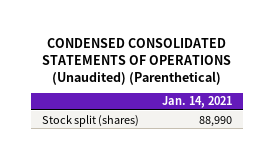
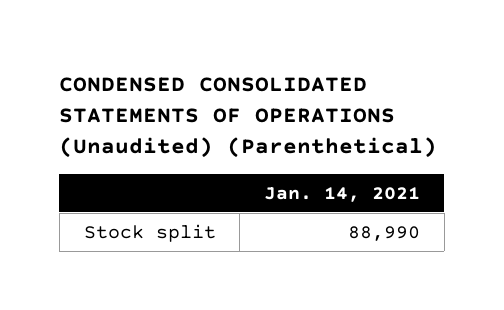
- Stock split (shares) | 88,990
+ Stock split | 88,990

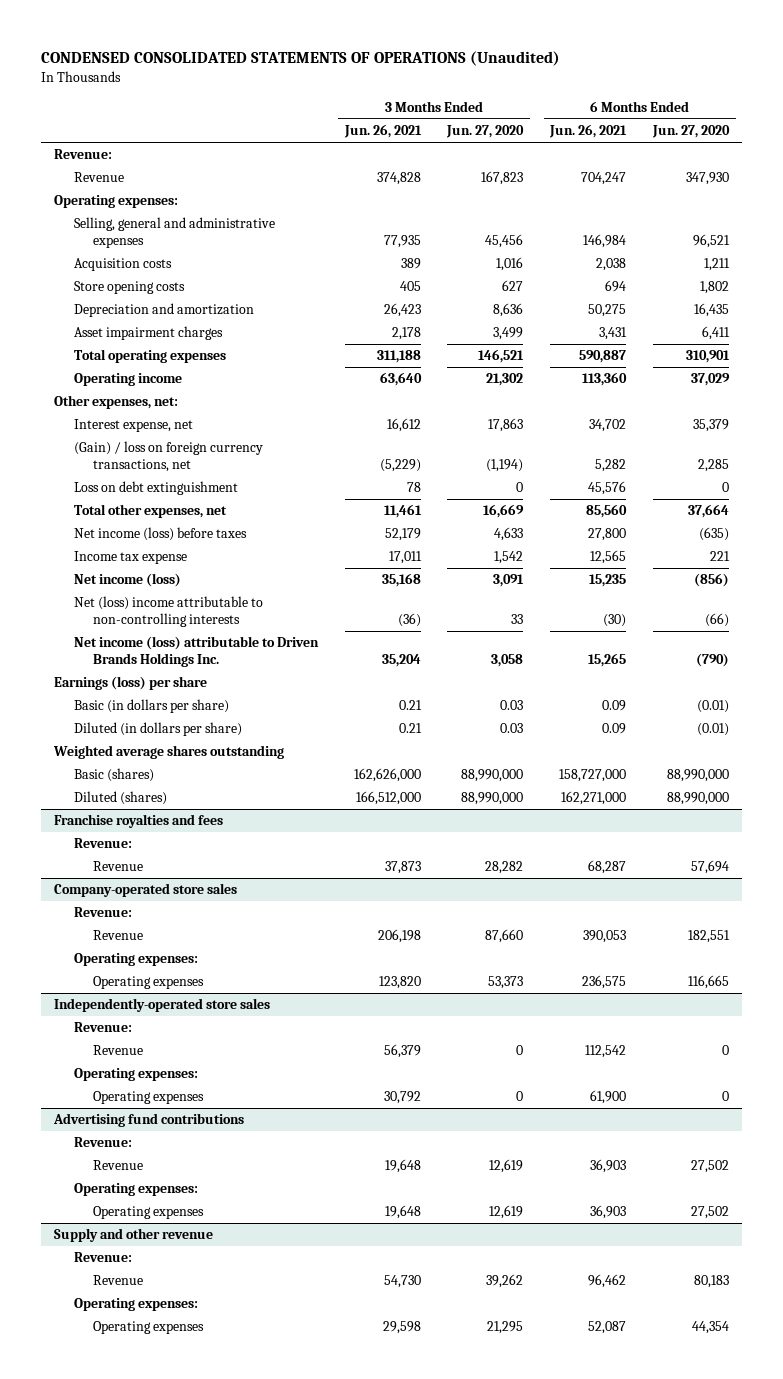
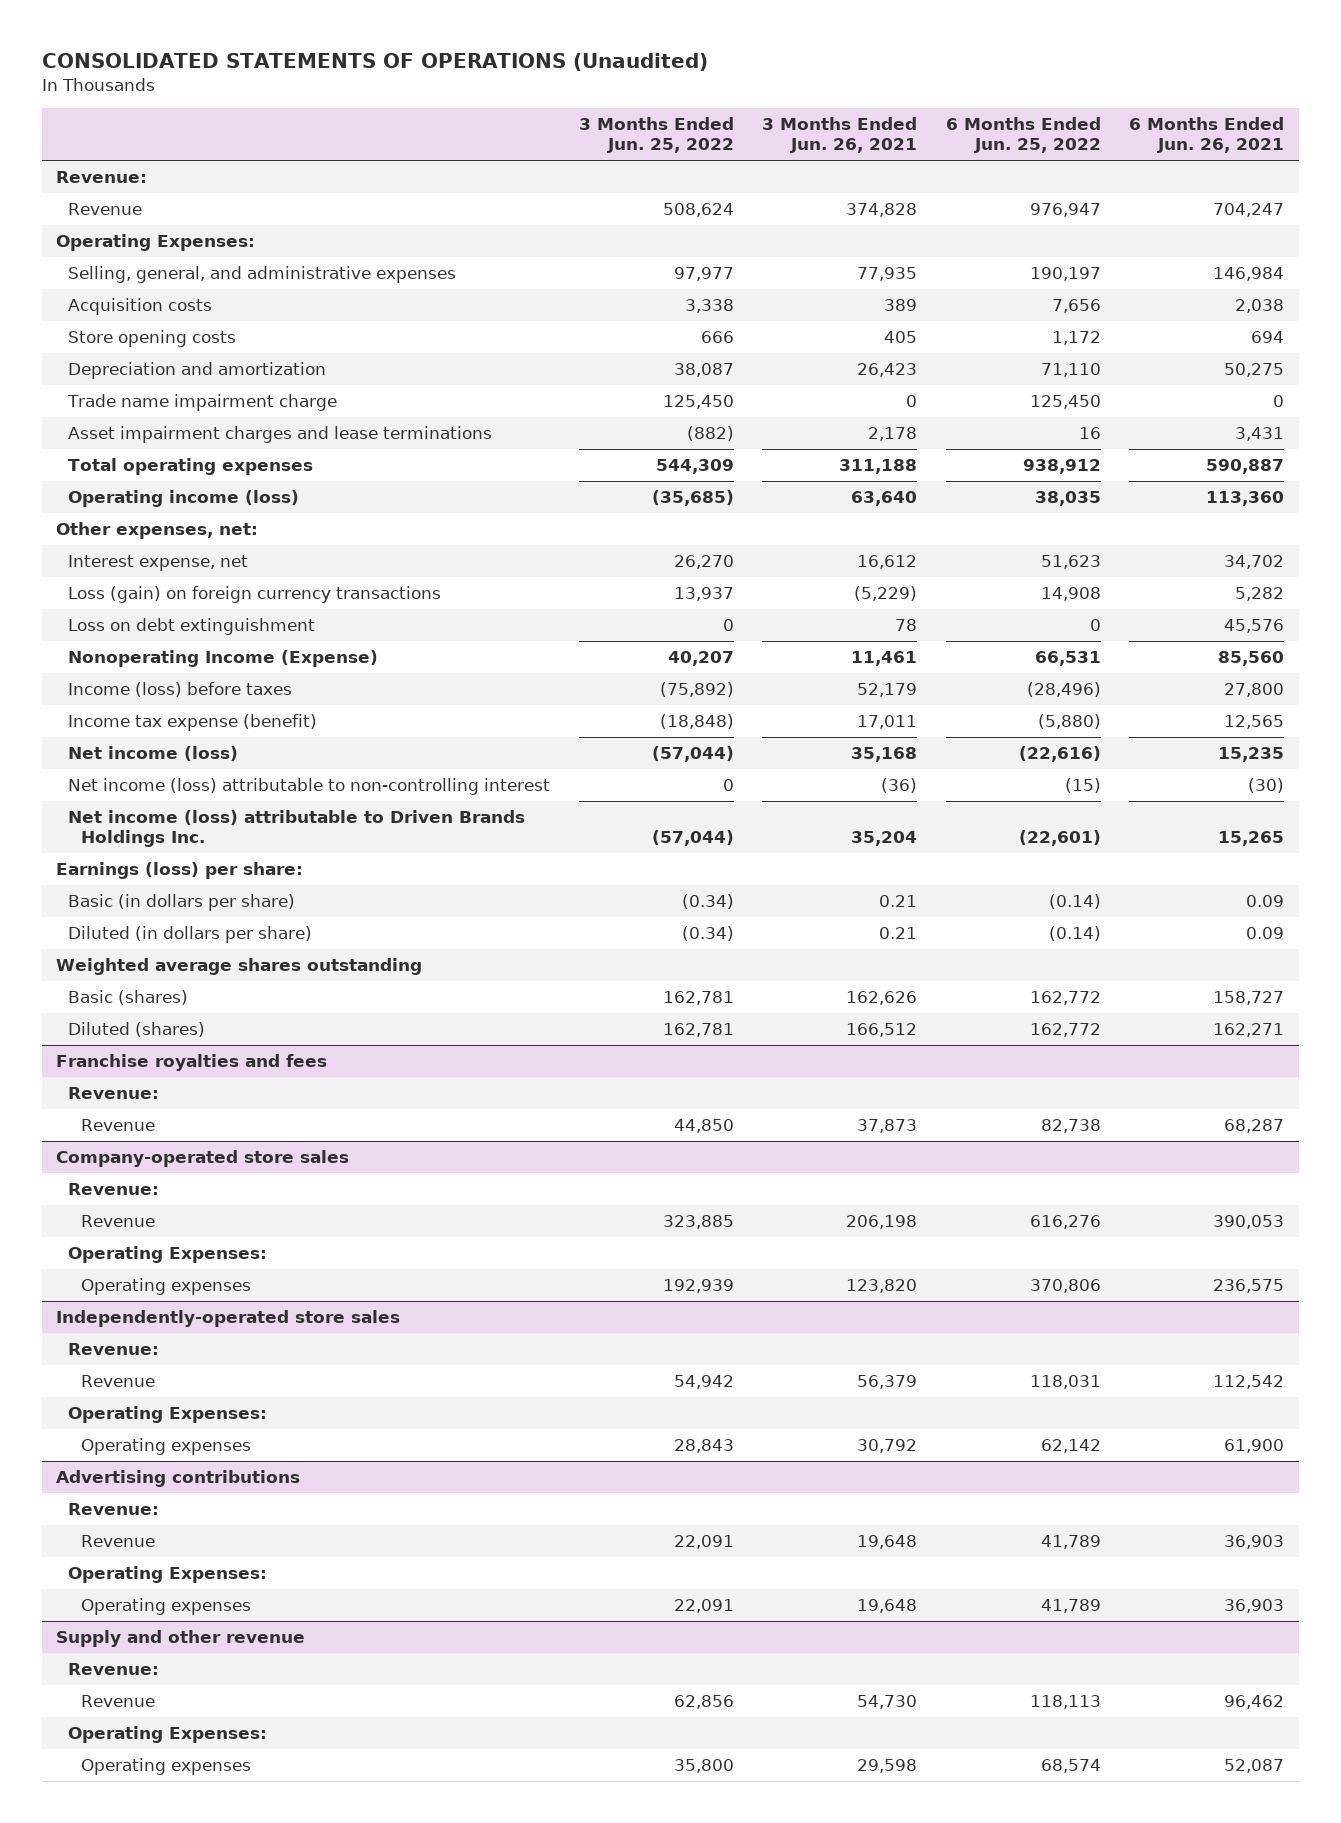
- CONDENSED CONSOLIDATED STATEMENTS OF OPERATIONS (Unaudited)
+ CONSOLIDATED STATEMENTS OF OPERATIONS (Unaudited)
- | 3 Months Ended Jun. 26, 2021 | 3 Months Ended Jun. 27, 2020 | 6 Months Ended Jun. 26, 2021 | 6 Months Ended Jun. 27, 2020
+ | 3 Months Ended Jun. 25, 2022 | 3 Months Ended Jun. 26, 2021 | 6 Months Ended Jun. 25, 2022 | 6 Months Ended Jun. 26, 2021
- Operating expenses:
- Selling, general and administrative expenses | 77,935 | 45,456 | 146,984 | 96,521
+ Operating Expenses:
+ Selling, general, and administrative expenses | 97,977 | 77,935 | 190,197 | 146,984
- Asset impairment charges | 2,178 | 3,499 | 3,431 | 6,411
+ Trade name impairment charge | 125,450 | 0 | 125,450 | 0
+ Asset impairment charges and lease terminations | (882) | 2,178 | 16 | 3,431
- Operating income | 63,640 | 21,302 | 113,360 | 37,029
+ Operating income (loss) | (35,685) | 63,640 | 38,035 | 113,360
- (Gain) / loss on foreign currency transactions, net | (5,229) | (1,194) | 5,282 | 2,285
+ Loss (gain) on foreign currency transactions | 13,937 | (5,229) | 14,908 | 5,282
- Total other expenses, net | 11,461 | 16,669 | 85,560 | 37,664
- Net income (loss) before taxes | 52,179 | 4,633 | 27,800 | (635)
- Income tax expense | 17,011 | 1,542 | 12,565 | 221
+ Nonoperating Income (Expense) | 40,207 | 11,461 | 66,531 | 85,560
+ Income (loss) before taxes | (75,892) | 52,179 | (28,496) | 27,800
+ Income tax expense (benefit) | (18,848) | 17,011 | (5,880) | 12,565
- Net (loss) income attributable to non-controlling interests | (36) | 33 | (30) | (66)
+ Net income (loss) attributable to non-controlling interest | 0 | (36) | (15) | (30)
- Earnings (loss) per share
+ Earnings (loss) per share:
- Basic (shares) | 162,626,000 | 88,990,000 | 158,727,000 | 88,990,000
- Diluted (shares) | 166,512,000 | 88,990,000 | 162,271,000 | 88,990,000
+ Basic (shares) | 162,781 | 162,626 | 162,772 | 158,727
+ Diluted (shares) | 162,781 | 166,512 | 162,772 | 162,271
@ Company-operated store sales
- Operating expenses:
+ Operating Expenses:
@ Independently-operated store sales
- Operating expenses:
+ Operating Expenses:
- Advertising fund contributions
+ Advertising contributions
- Operating expenses:
+ Operating Expenses:
@ Supply and other revenue
- Operating expenses:
+ Operating Expenses:

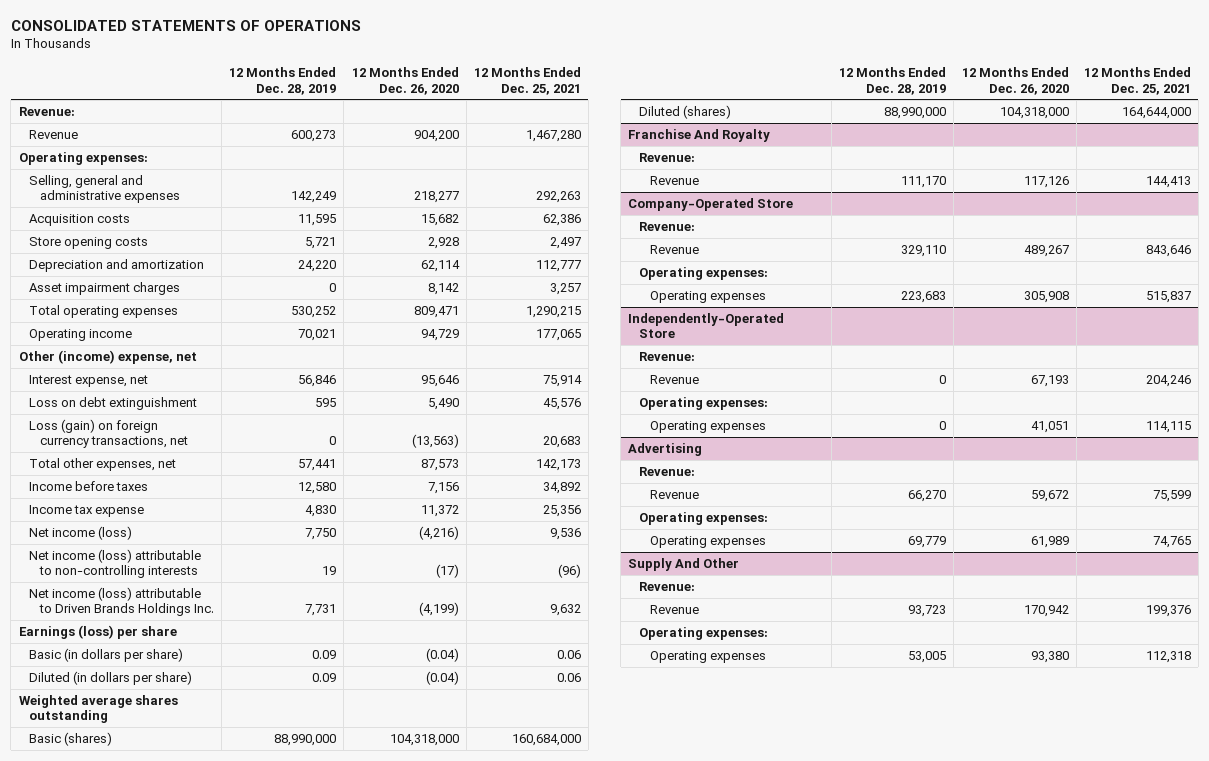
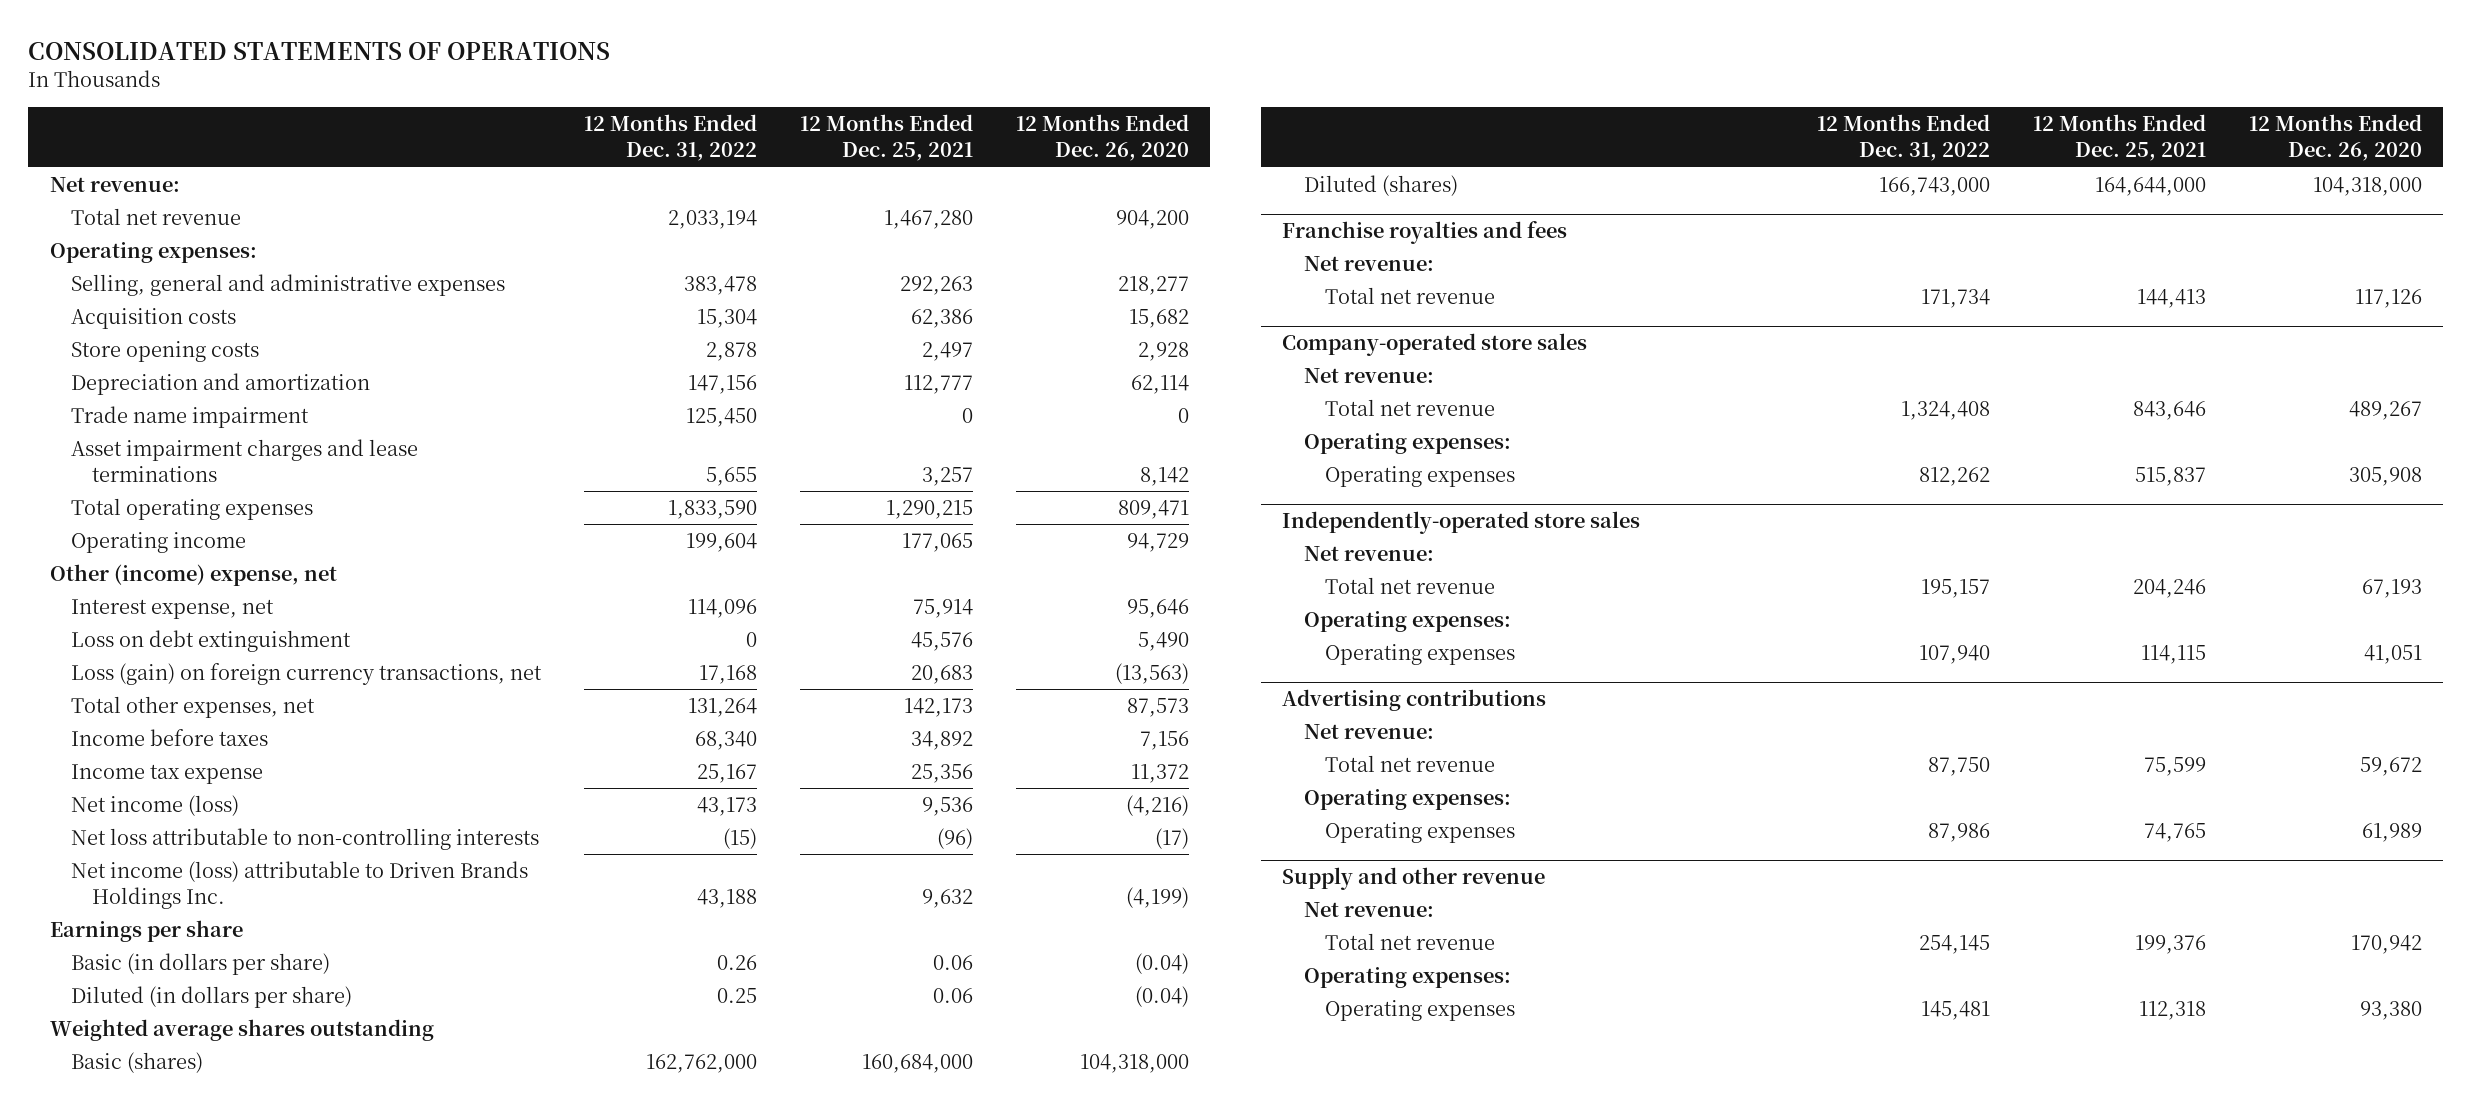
- | 12 Months Ended Dec. 28, 2019 | 12 Months Ended Dec. 26, 2020 | 12 Months Ended Dec. 25, 2021
+ | 12 Months Ended Dec. 31, 2022 | 12 Months Ended Dec. 25, 2021 | 12 Months Ended Dec. 26, 2020
- Revenue:
- Revenue | 600,273 | 904,200 | 1,467,280
+ Net revenue:
+ Total net revenue | 2,033,194 | 1,467,280 | 904,200
- Asset impairment charges | 0 | 8,142 | 3,257
+ Trade name impairment | 125,450 | 0 | 0
+ Asset impairment charges and lease terminations | 5,655 | 3,257 | 8,142
- Net income (loss) attributable to non-controlling interests | 19 | (17) | (96)
+ Net loss attributable to non-controlling interests | (15) | (96) | (17)
- Earnings (loss) per share
+ Earnings per share
- Franchise And Royalty
- Revenue:
- Revenue | 111,170 | 117,126 | 144,413
- Company-Operated Store
- Revenue:
- Revenue | 329,110 | 489,267 | 843,646
+ Franchise royalties and fees
+ Net revenue:
+ Total net revenue | 171,734 | 144,413 | 117,126
+ Company-operated store sales
+ Net revenue:
+ Total net revenue | 1,324,408 | 843,646 | 489,267
- Independently-Operated Store
- Revenue:
- Revenue | 0 | 67,193 | 204,246
+ Independently-operated store sales
+ Net revenue:
+ Total net revenue | 195,157 | 204,246 | 67,193
- Advertising
- Revenue:
- Revenue | 66,270 | 59,672 | 75,599
+ Advertising contributions
+ Net revenue:
+ Total net revenue | 87,750 | 75,599 | 59,672
- Supply And Other
- Revenue:
- Revenue | 93,723 | 170,942 | 199,376
+ Supply and other revenue
+ Net revenue:
+ Total net revenue | 254,145 | 199,376 | 170,942

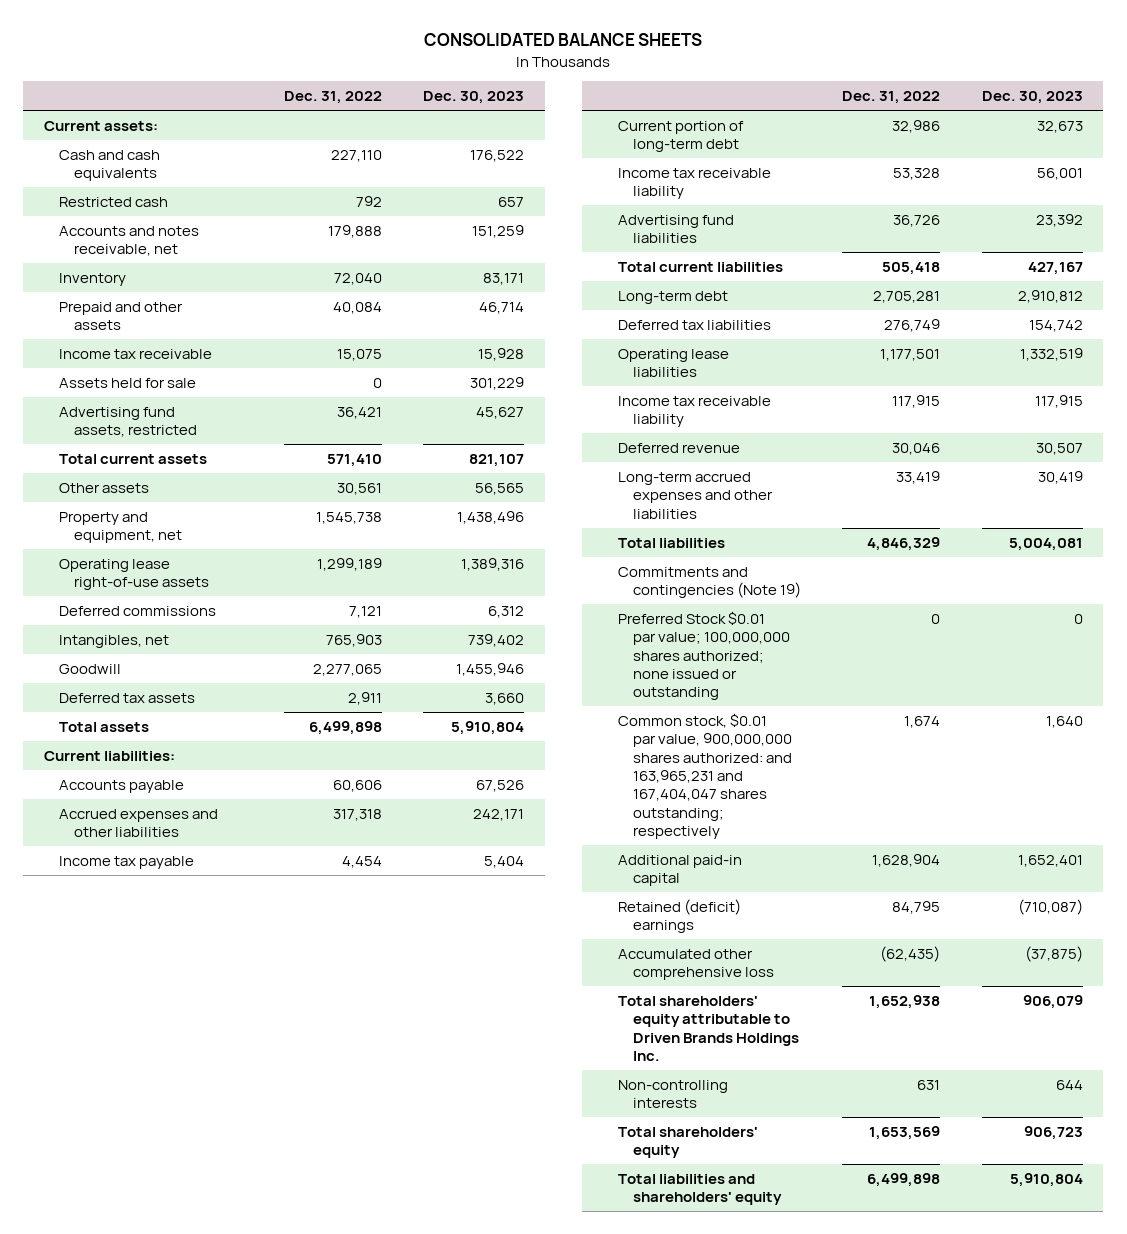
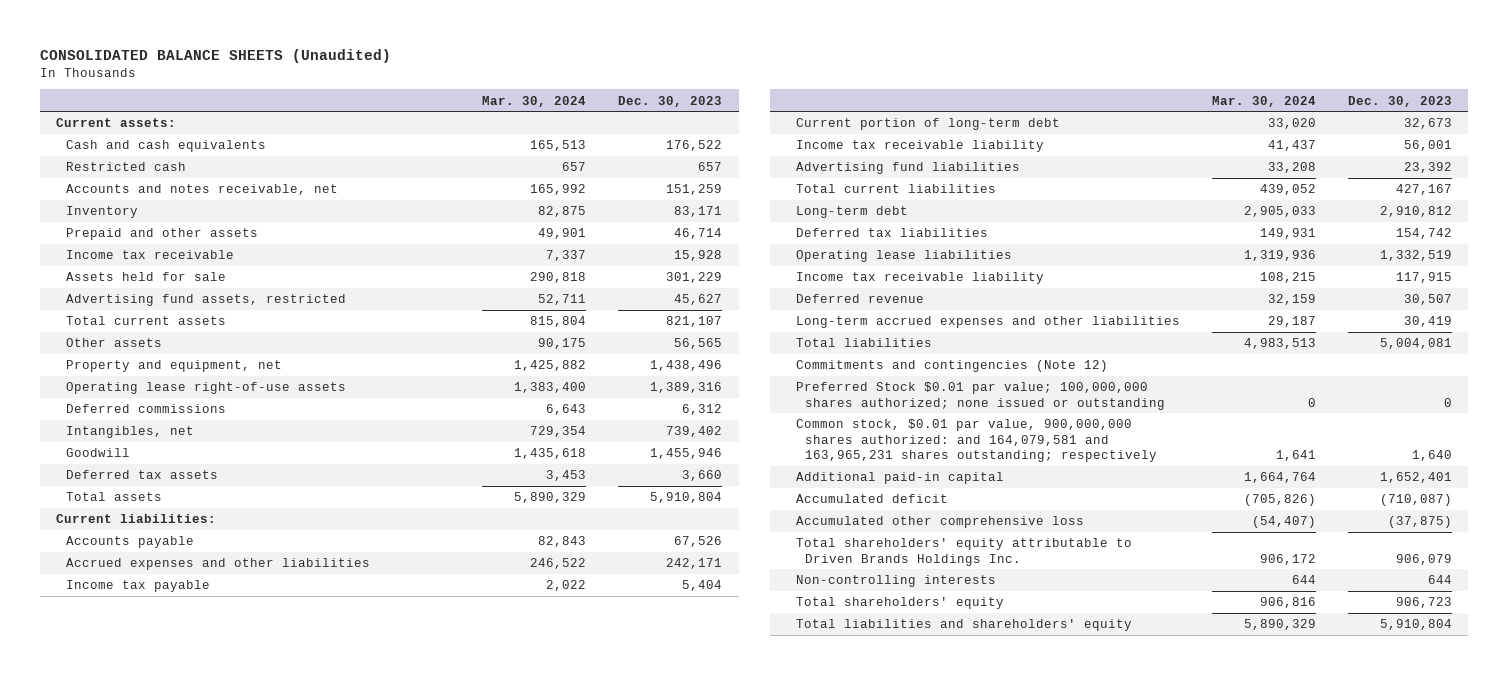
- CONSOLIDATED BALANCE SHEETS
+ CONSOLIDATED BALANCE SHEETS (Unaudited)
- | Dec. 31, 2022 | Dec. 30, 2023
+ | Mar. 30, 2024 | Dec. 30, 2023
- Commitments and contingencies (Note 19)
+ Commitments and contingencies (Note 12)
- Common stock, $0.01 par value, 900,000,000 shares authorized: and 163,965,231 and 167,404,047 shares outstanding; respectively | 1,674 | 1,640
+ Common stock, $0.01 par value, 900,000,000 shares authorized: and 164,079,581 and 163,965,231 shares outstanding; respectively | 1,641 | 1,640
- Retained (deficit) earnings | 84,795 | (710,087)
+ Accumulated deficit | (705,826) | (710,087)

